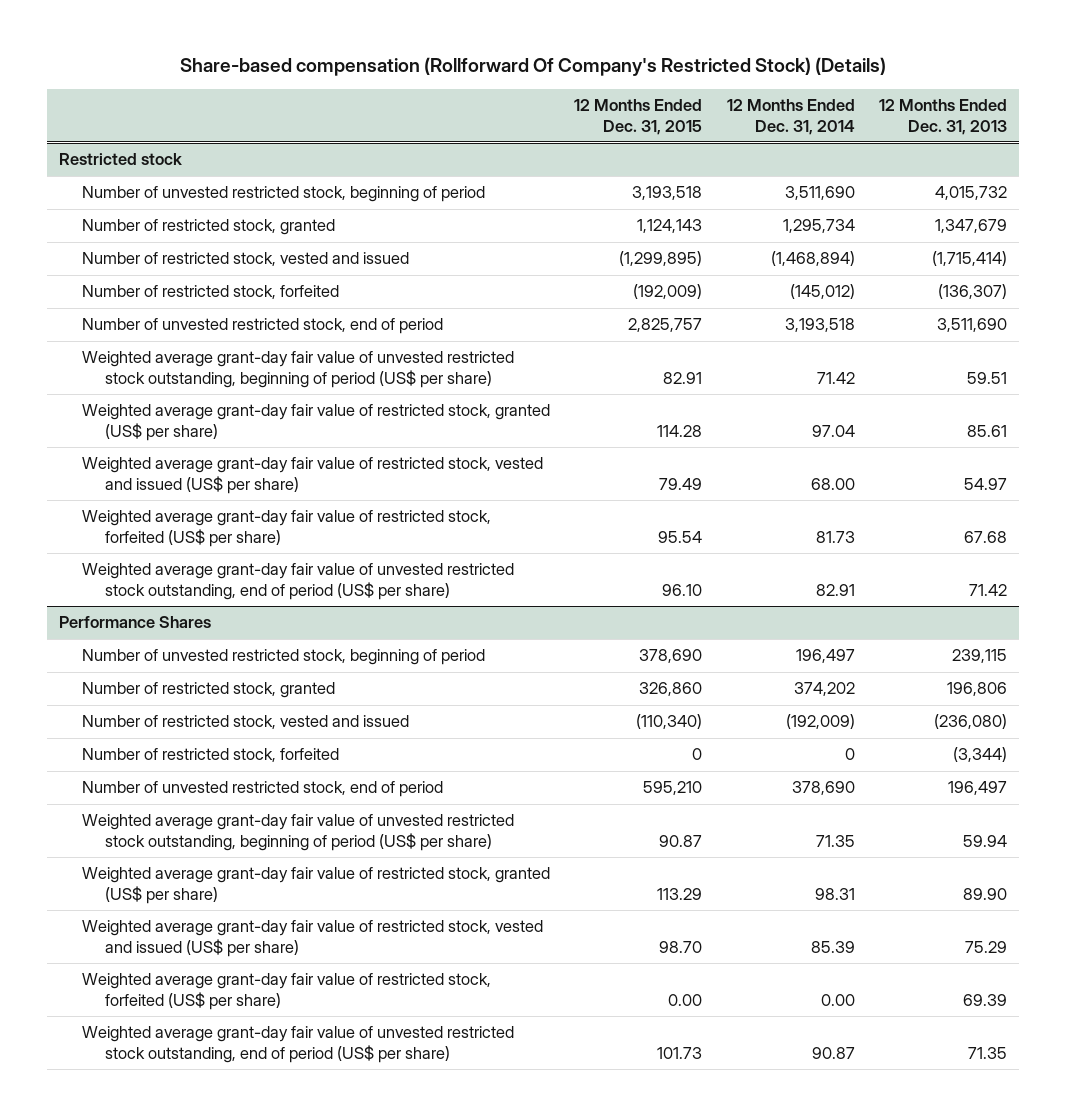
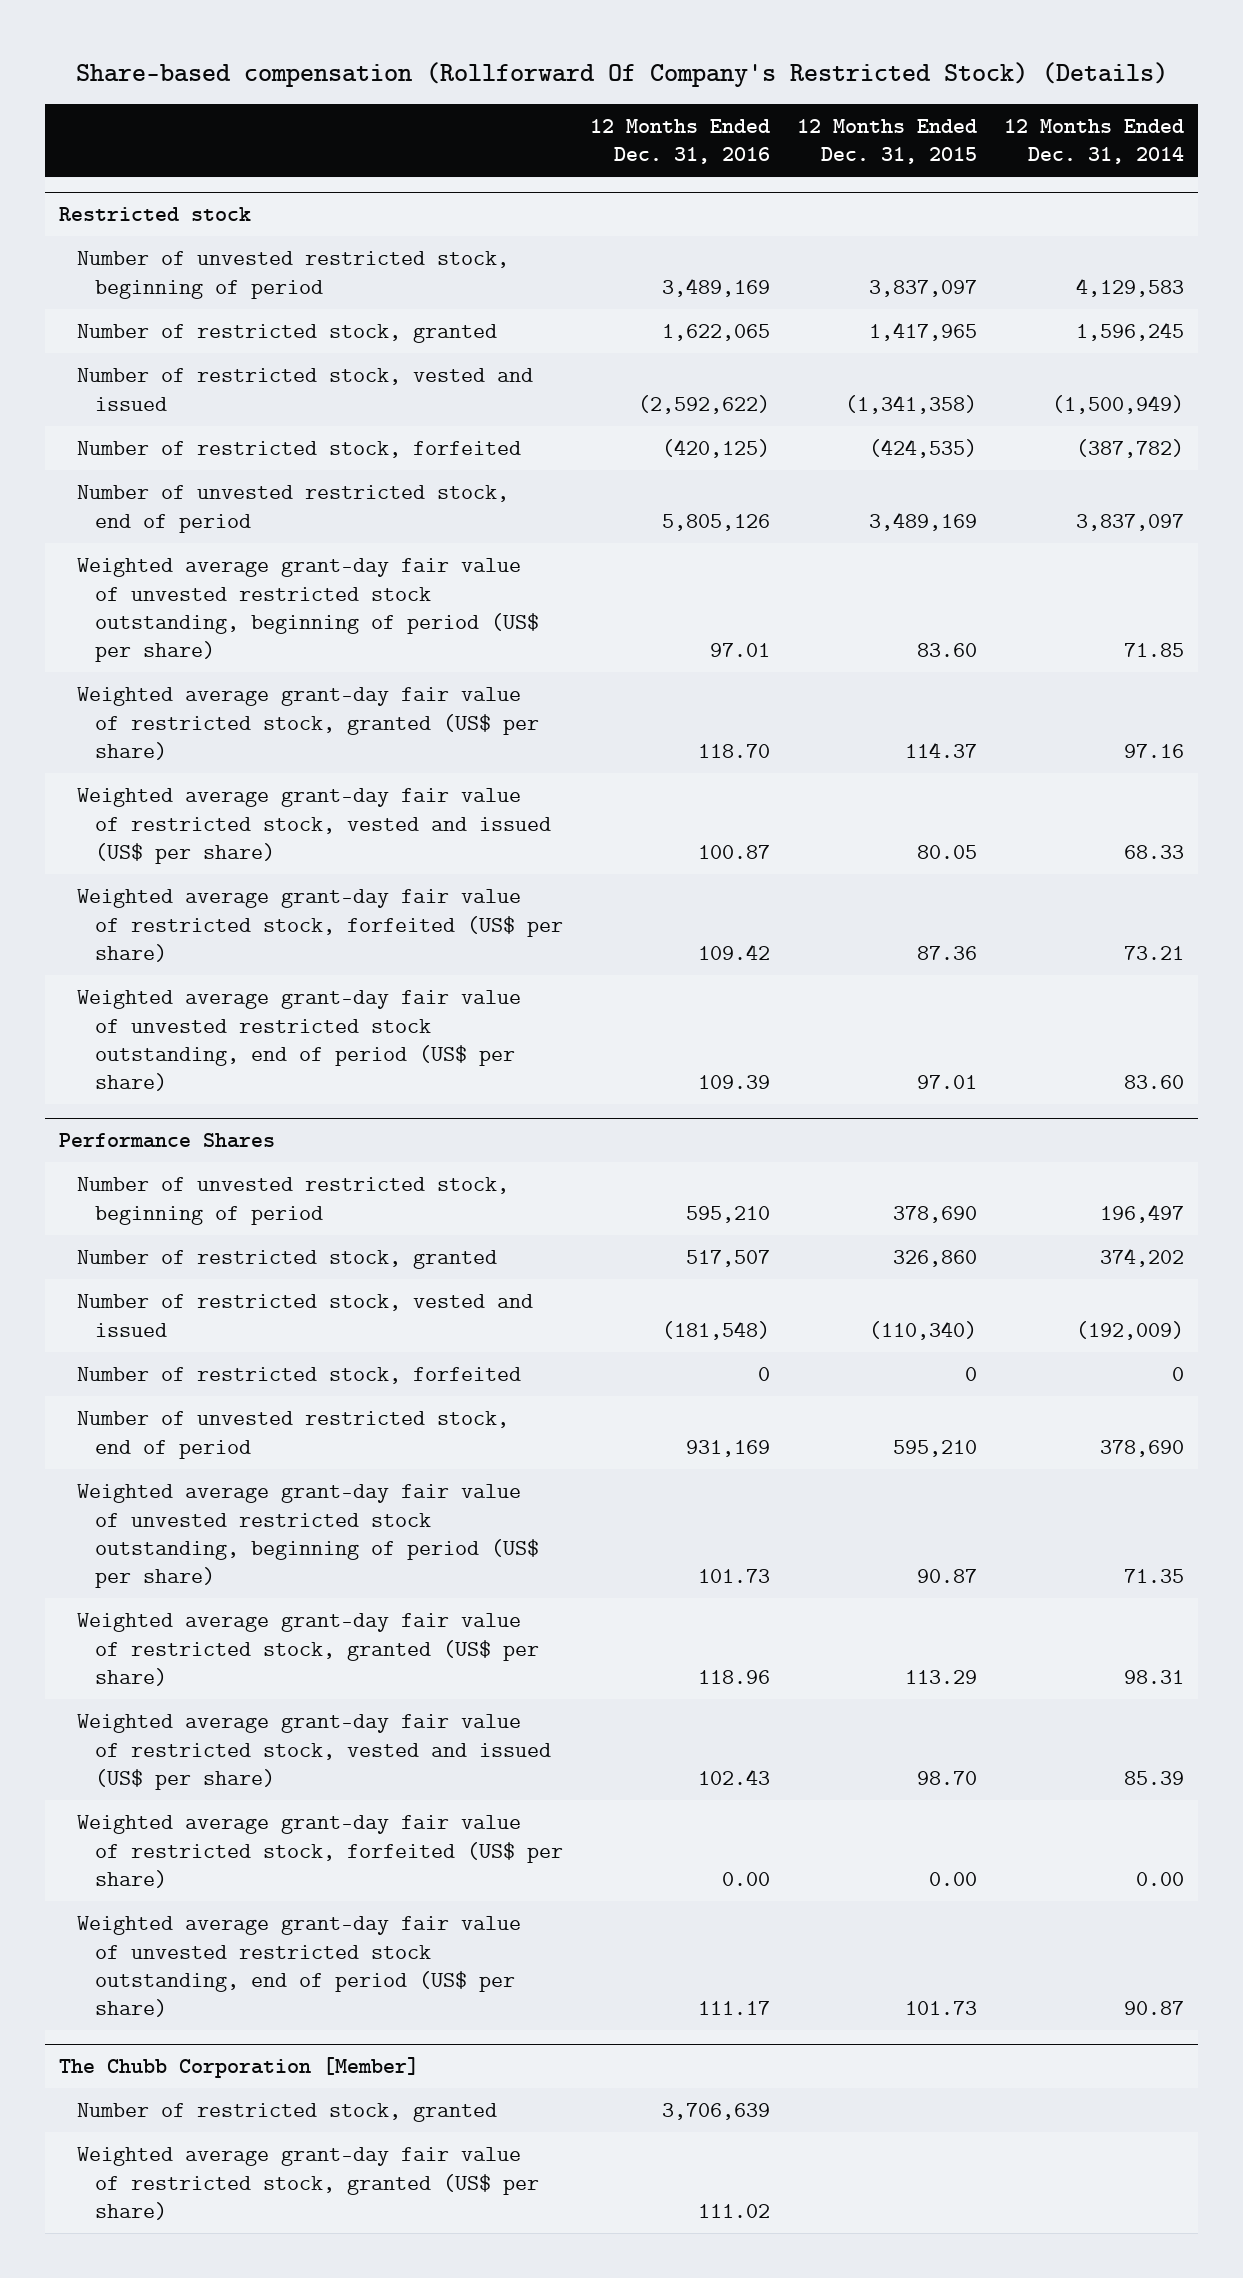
- | 12 Months Ended Dec. 31, 2015 | 12 Months Ended Dec. 31, 2014 | 12 Months Ended Dec. 31, 2013
+ | 12 Months Ended Dec. 31, 2016 | 12 Months Ended Dec. 31, 2015 | 12 Months Ended Dec. 31, 2014
@ Restricted stock
- Number of unvested restricted stock, beginning of period | 3,193,518 | 3,511,690 | 4,015,732
- Number of restricted stock, granted | 1,124,143 | 1,295,734 | 1,347,679
- Number of restricted stock, vested and issued | (1,299,895) | (1,468,894) | (1,715,414)
- Number of restricted stock, forfeited | (192,009) | (145,012) | (136,307)
- Number of unvested restricted stock, end of period | 2,825,757 | 3,193,518 | 3,511,690
- Weighted average grant-day fair value of unvested restricted stock outstanding, beginning of period (US$ per share) | 82.91 | 71.42 | 59.51
- Weighted average grant-day fair value of restricted stock, granted (US$ per share) | 114.28 | 97.04 | 85.61
- Weighted average grant-day fair value of restricted stock, vested and issued (US$ per share) | 79.49 | 68.00 | 54.97
- Weighted average grant-day fair value of restricted stock, forfeited (US$ per share) | 95.54 | 81.73 | 67.68
- Weighted average grant-day fair value of unvested restricted stock outstanding, end of period (US$ per share) | 96.10 | 82.91 | 71.42
+ Number of unvested restricted stock, beginning of period | 3,489,169 | 3,837,097 | 4,129,583
+ Number of restricted stock, granted | 1,622,065 | 1,417,965 | 1,596,245
+ Number of restricted stock, vested and issued | (2,592,622) | (1,341,358) | (1,500,949)
+ Number of restricted stock, forfeited | (420,125) | (424,535) | (387,782)
+ Number of unvested restricted stock, end of period | 5,805,126 | 3,489,169 | 3,837,097
+ Weighted average grant-day fair value of unvested restricted stock outstanding, beginning of period (US$ per share) | 97.01 | 83.60 | 71.85
+ Weighted average grant-day fair value of restricted stock, granted (US$ per share) | 118.70 | 114.37 | 97.16
+ Weighted average grant-day fair value of restricted stock, vested and issued (US$ per share) | 100.87 | 80.05 | 68.33
+ Weighted average grant-day fair value of restricted stock, forfeited (US$ per share) | 109.42 | 87.36 | 73.21
+ Weighted average grant-day fair value of unvested restricted stock outstanding, end of period (US$ per share) | 109.39 | 97.01 | 83.60
+ The Chubb Corporation [Member]
+ Number of restricted stock, granted | 3,706,639 | |
+ Weighted average grant-day fair value of restricted stock, granted (US$ per share) | 111.02 | |

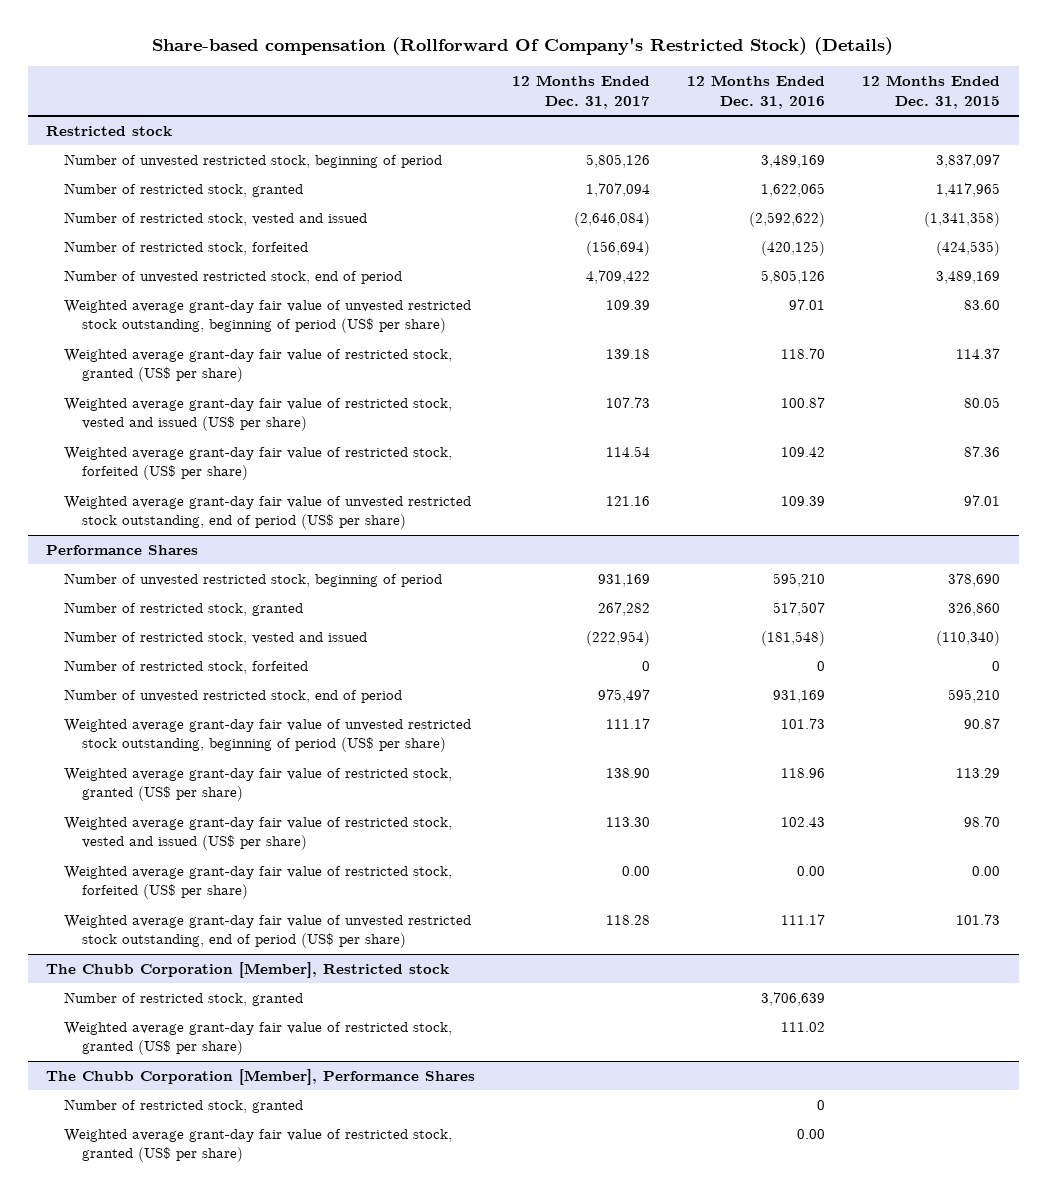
- | 12 Months Ended Dec. 31, 2016 | 12 Months Ended Dec. 31, 2015 | 12 Months Ended Dec. 31, 2014
+ | 12 Months Ended Dec. 31, 2017 | 12 Months Ended Dec. 31, 2016 | 12 Months Ended Dec. 31, 2015
- The Chubb Corporation [Member]
+ The Chubb Corporation [Member], Restricted stock
+ The Chubb Corporation [Member], Performance Shares
+ Number of restricted stock, granted | | 0 |
+ Weighted average grant-day fair value of restricted stock, granted (US$ per share) | | 0.00 |

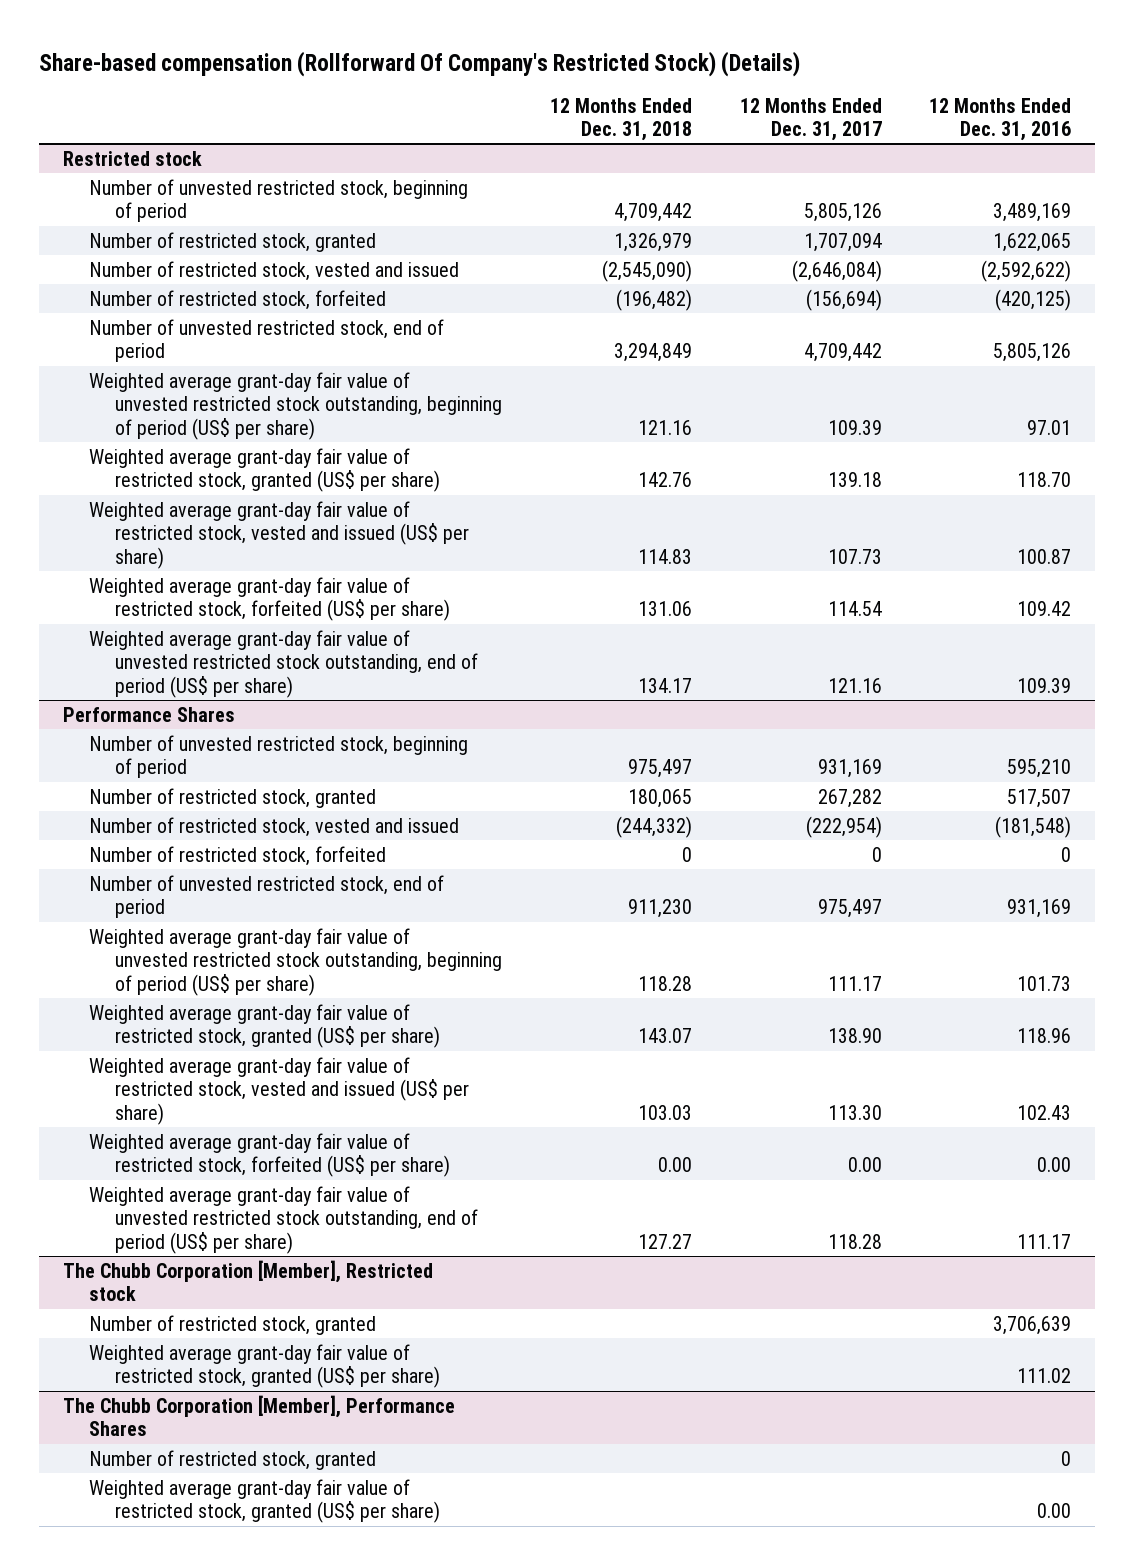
- | 12 Months Ended Dec. 31, 2017 | 12 Months Ended Dec. 31, 2016 | 12 Months Ended Dec. 31, 2015
+ | 12 Months Ended Dec. 31, 2018 | 12 Months Ended Dec. 31, 2017 | 12 Months Ended Dec. 31, 2016
@ Restricted stock
- Number of unvested restricted stock, end of period | 4,709,422 | 5,805,126 | 3,489,169
+ Number of unvested restricted stock, end of period | 3,294,849 | 4,709,442 | 5,805,126

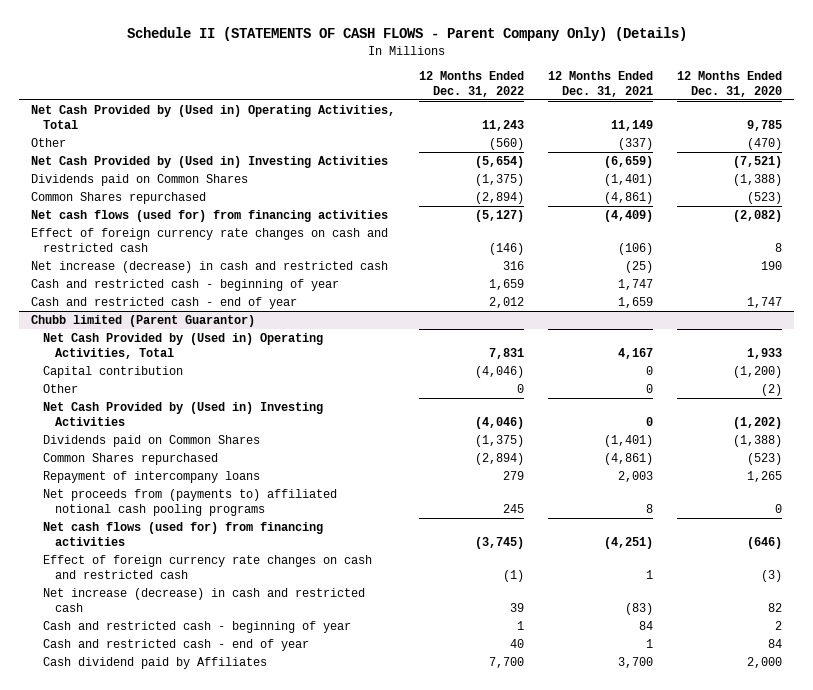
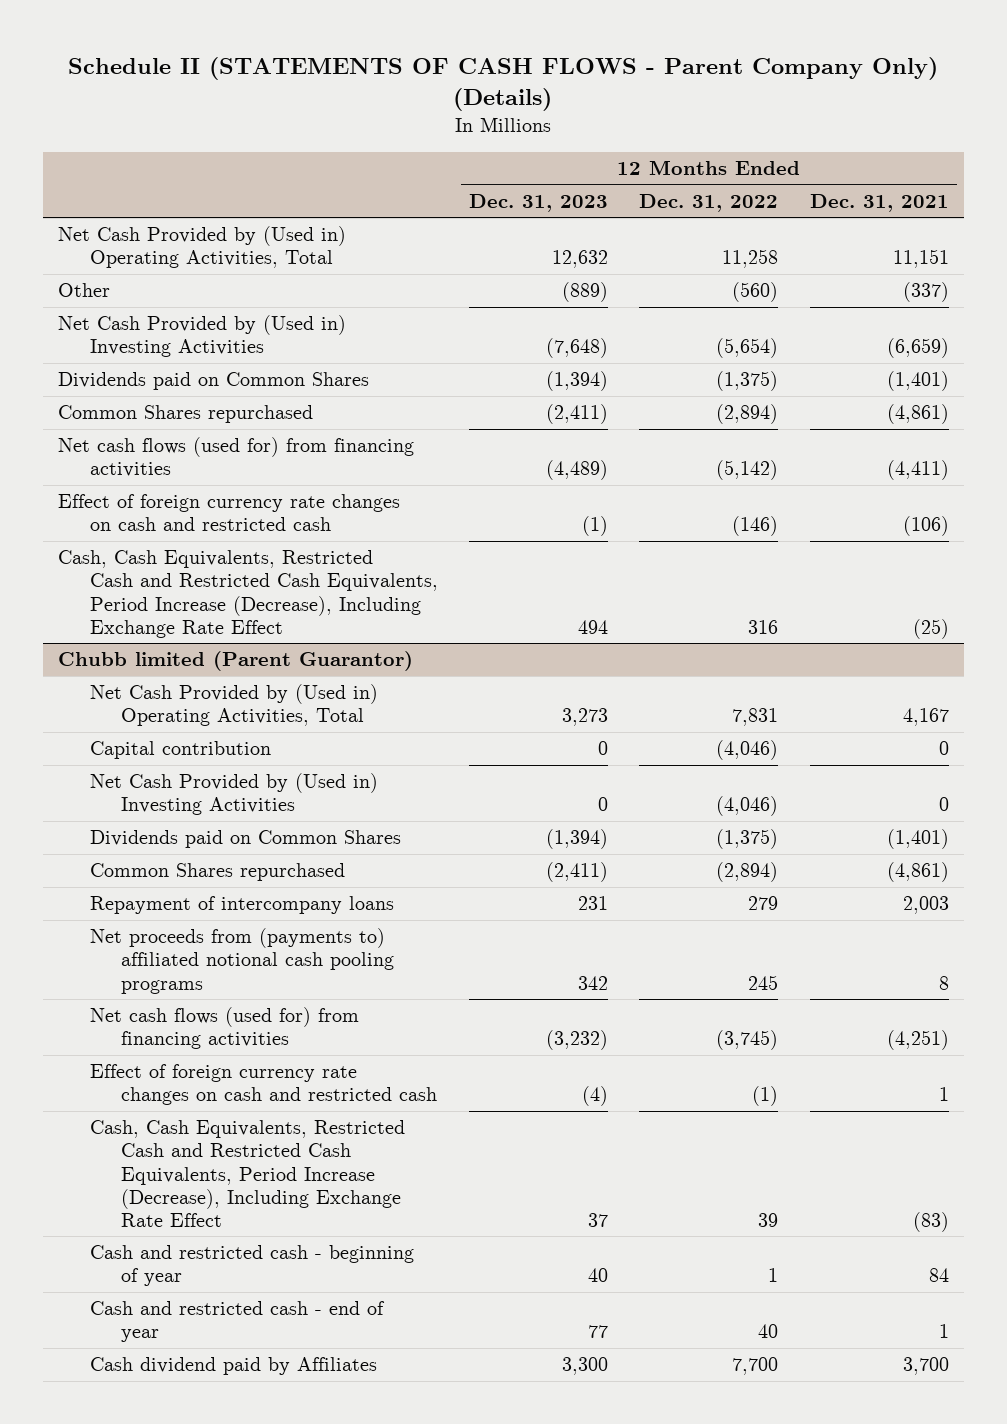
- | 12 Months Ended Dec. 31, 2022 | 12 Months Ended Dec. 31, 2021 | 12 Months Ended Dec. 31, 2020
+ | 12 Months Ended Dec. 31, 2023 | 12 Months Ended Dec. 31, 2022 | 12 Months Ended Dec. 31, 2021
- Net Cash Provided by (Used in) Operating Activities, Total | 11,243 | 11,149 | 9,785
+ Net Cash Provided by (Used in) Operating Activities, Total | 12,632 | 11,258 | 11,151
- Net cash flows (used for) from financing activities | (5,127) | (4,409) | (2,082)
+ Net cash flows (used for) from financing activities | (4,489) | (5,142) | (4,411)
- Net increase (decrease) in cash and restricted cash | 316 | (25) | 190
- Cash and restricted cash - beginning of year | 1,659 | 1,747 |
- Cash and restricted cash - end of year | 2,012 | 1,659 | 1,747
+ Cash, Cash Equivalents, Restricted Cash and Restricted Cash Equivalents, Period Increase (Decrease), Including Exchange Rate Effect | 494 | 316 | (25)
@ Chubb limited (Parent Guarantor)
- Other | 0 | 0 | (2)
- Net increase (decrease) in cash and restricted cash | 39 | (83) | 82
+ Cash, Cash Equivalents, Restricted Cash and Restricted Cash Equivalents, Period Increase (Decrease), Including Exchange Rate Effect | 37 | 39 | (83)

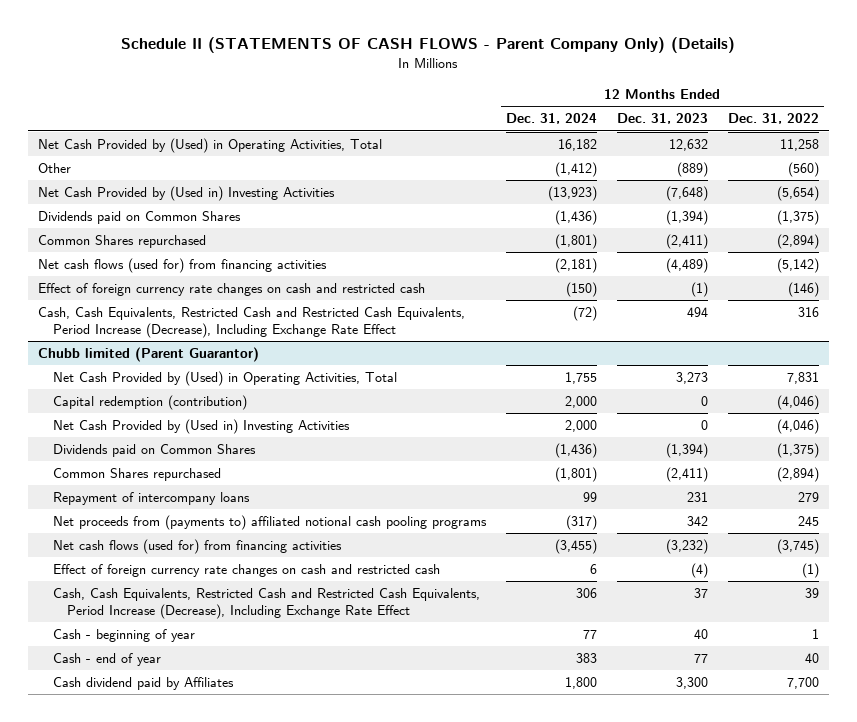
- | 12 Months Ended Dec. 31, 2023 | 12 Months Ended Dec. 31, 2022 | 12 Months Ended Dec. 31, 2021
+ | 12 Months Ended Dec. 31, 2024 | 12 Months Ended Dec. 31, 2023 | 12 Months Ended Dec. 31, 2022
- Net Cash Provided by (Used in) Operating Activities, Total | 12,632 | 11,258 | 11,151
+ Net Cash Provided by (Used) in Operating Activities, Total | 16,182 | 12,632 | 11,258
@ Chubb limited (Parent Guarantor)
- Net Cash Provided by (Used in) Operating Activities, Total | 3,273 | 7,831 | 4,167
- Capital contribution | 0 | (4,046) | 0
+ Net Cash Provided by (Used) in Operating Activities, Total | 1,755 | 3,273 | 7,831
+ Capital redemption (contribution) | 2,000 | 0 | (4,046)
- Cash and restricted cash - beginning of year | 40 | 1 | 84
- Cash and restricted cash - end of year | 77 | 40 | 1
+ Cash - beginning of year | 77 | 40 | 1
+ Cash - end of year | 383 | 77 | 40

